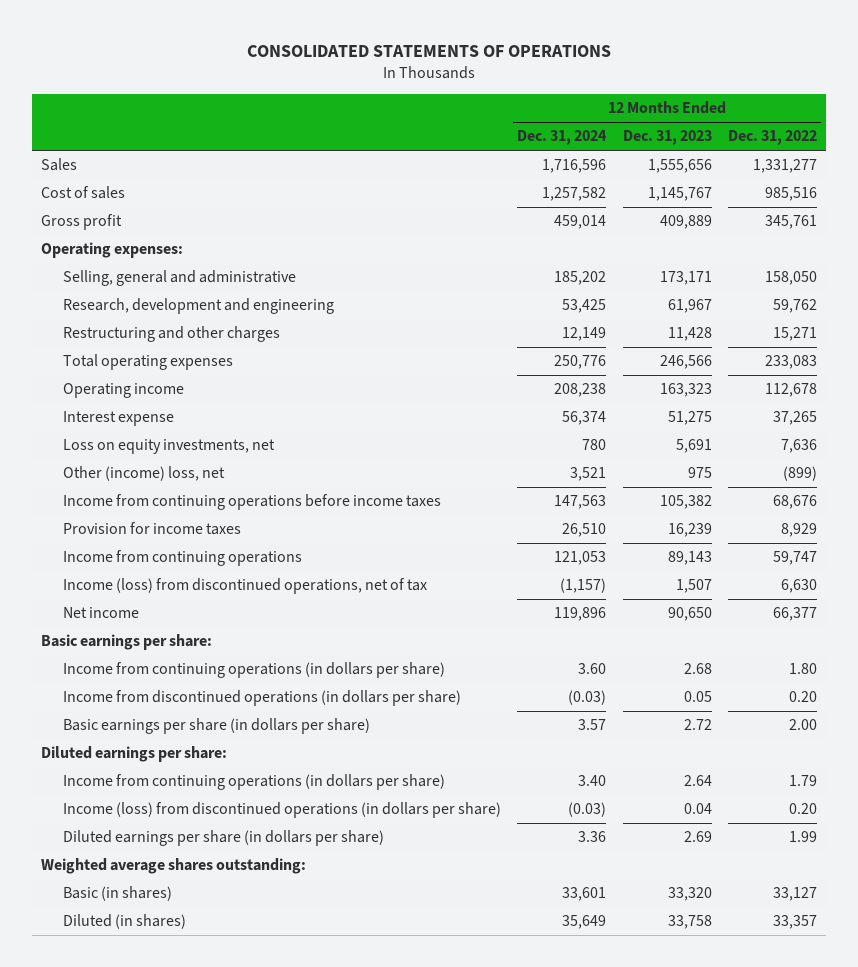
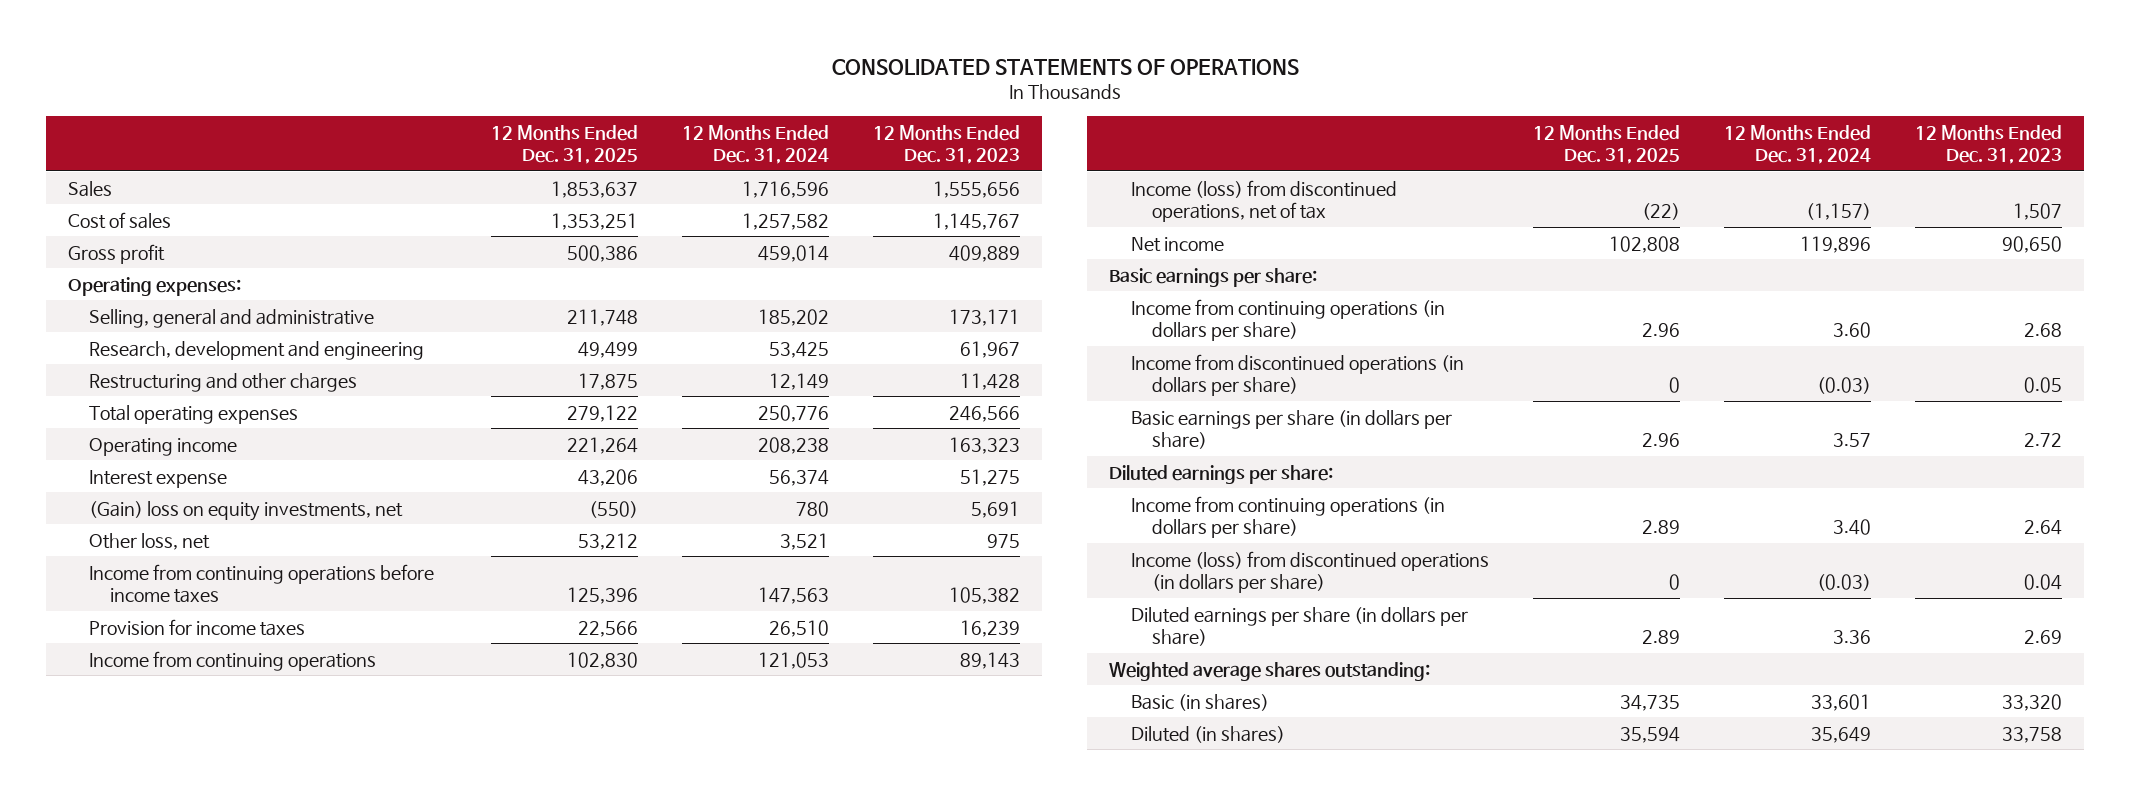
- | 12 Months Ended Dec. 31, 2024 | 12 Months Ended Dec. 31, 2023 | 12 Months Ended Dec. 31, 2022
+ | 12 Months Ended Dec. 31, 2025 | 12 Months Ended Dec. 31, 2024 | 12 Months Ended Dec. 31, 2023
- Loss on equity investments, net | 780 | 5,691 | 7,636
- Other (income) loss, net | 3,521 | 975 | (899)
+ (Gain) loss on equity investments, net | (550) | 780 | 5,691
+ Other loss, net | 53,212 | 3,521 | 975

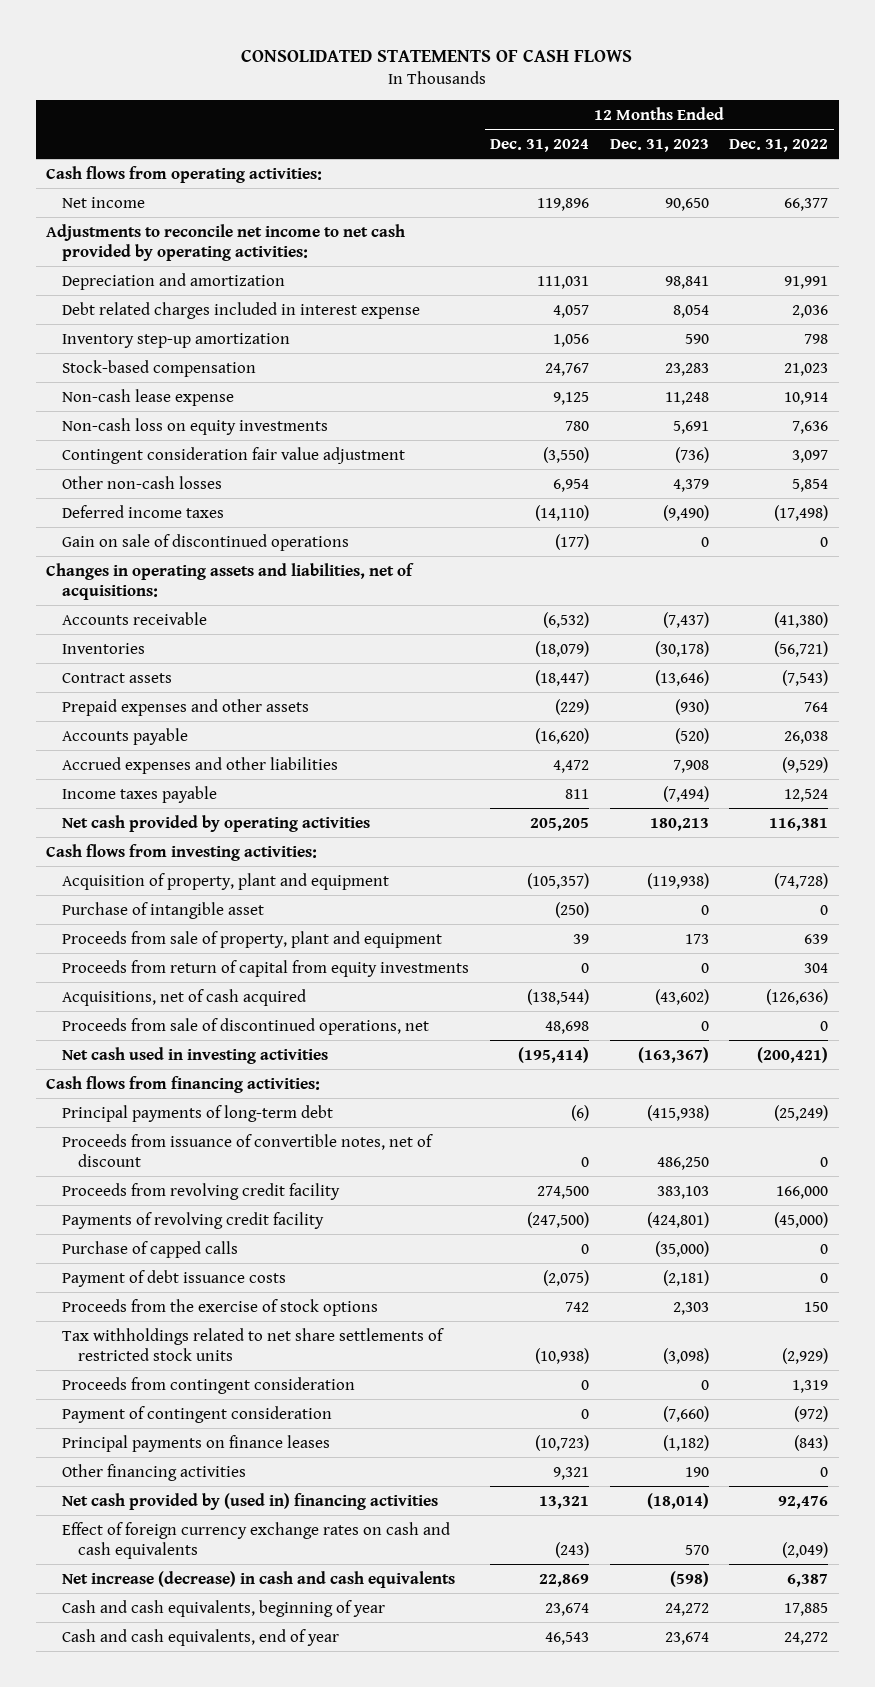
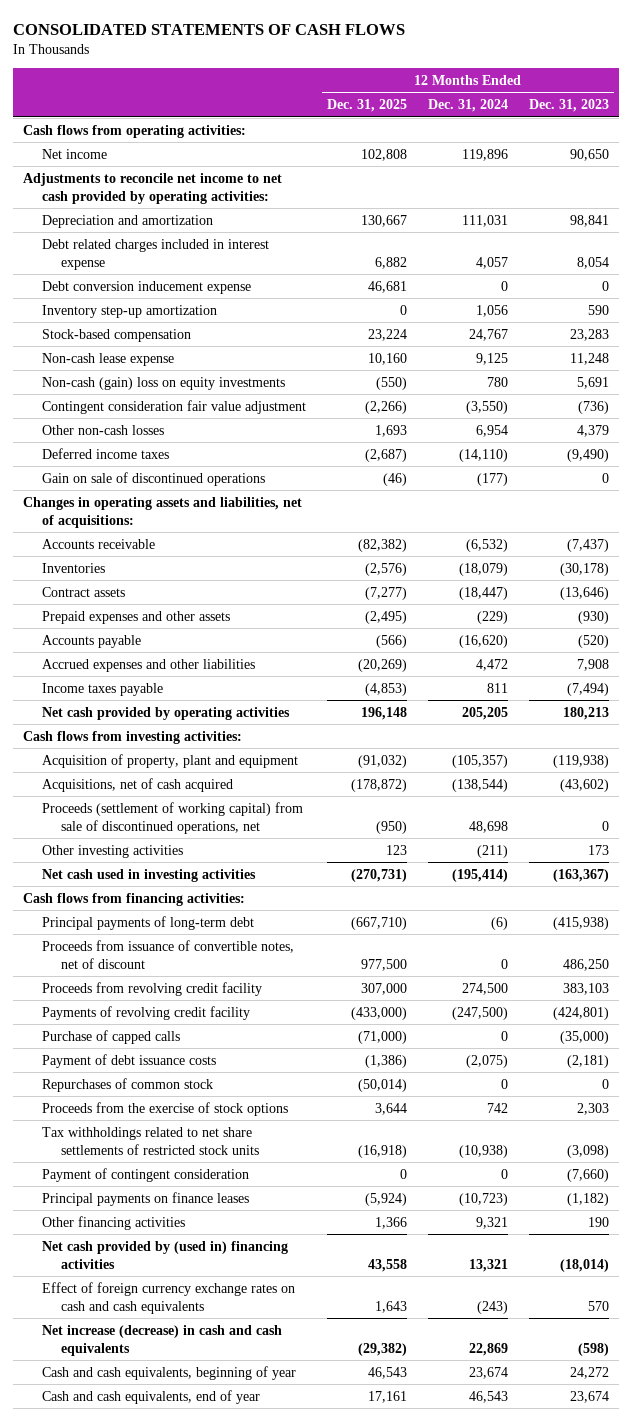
- | 12 Months Ended Dec. 31, 2024 | 12 Months Ended Dec. 31, 2023 | 12 Months Ended Dec. 31, 2022
+ | 12 Months Ended Dec. 31, 2025 | 12 Months Ended Dec. 31, 2024 | 12 Months Ended Dec. 31, 2023
+ Debt conversion inducement expense | 46,681 | 0 | 0
- Non-cash loss on equity investments | 780 | 5,691 | 7,636
+ Non-cash (gain) loss on equity investments | (550) | 780 | 5,691
- Purchase of intangible asset | (250) | 0 | 0
- Proceeds from sale of property, plant and equipment | 39 | 173 | 639
- Proceeds from return of capital from equity investments | 0 | 0 | 304
- Proceeds from sale of discontinued operations, net | 48,698 | 0 | 0
+ Proceeds (settlement of working capital) from sale of discontinued operations, net | (950) | 48,698 | 0
+ Other investing activities | 123 | (211) | 173
+ Repurchases of common stock | (50,014) | 0 | 0
- Proceeds from contingent consideration | 0 | 0 | 1,319

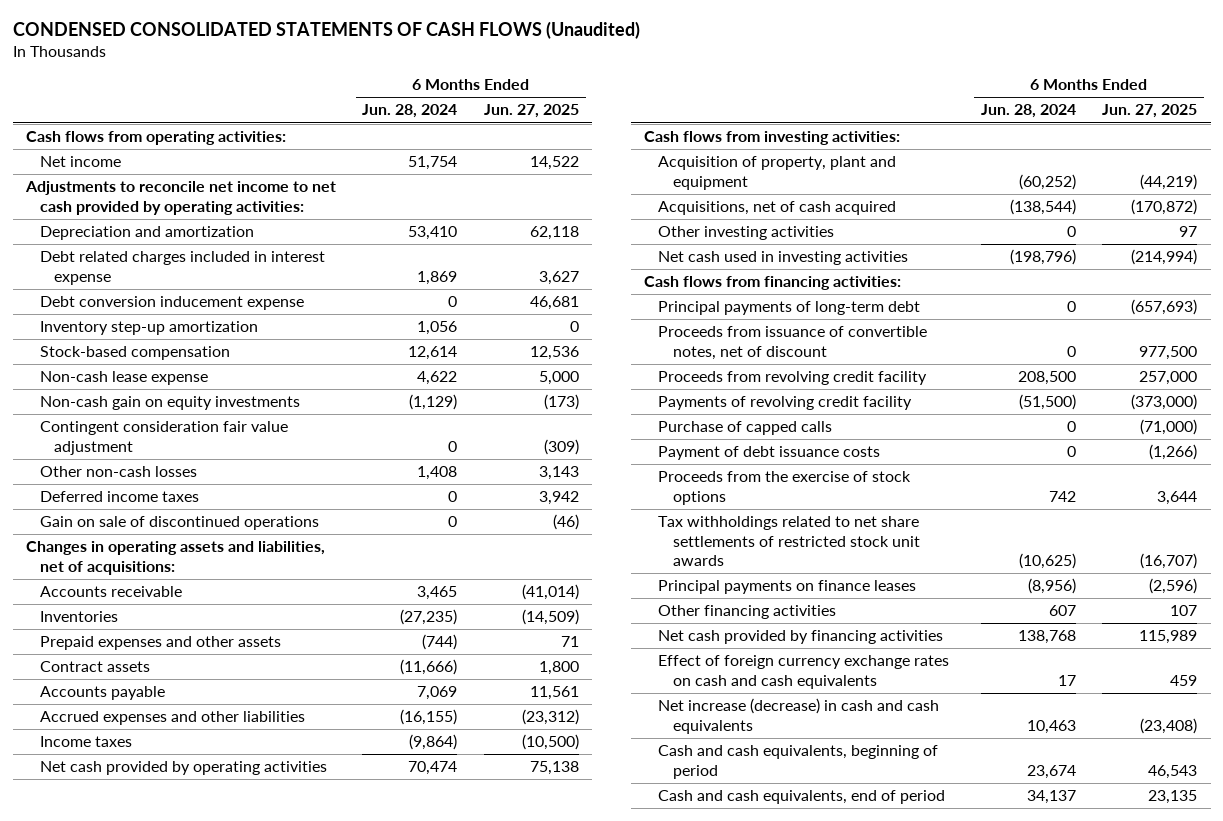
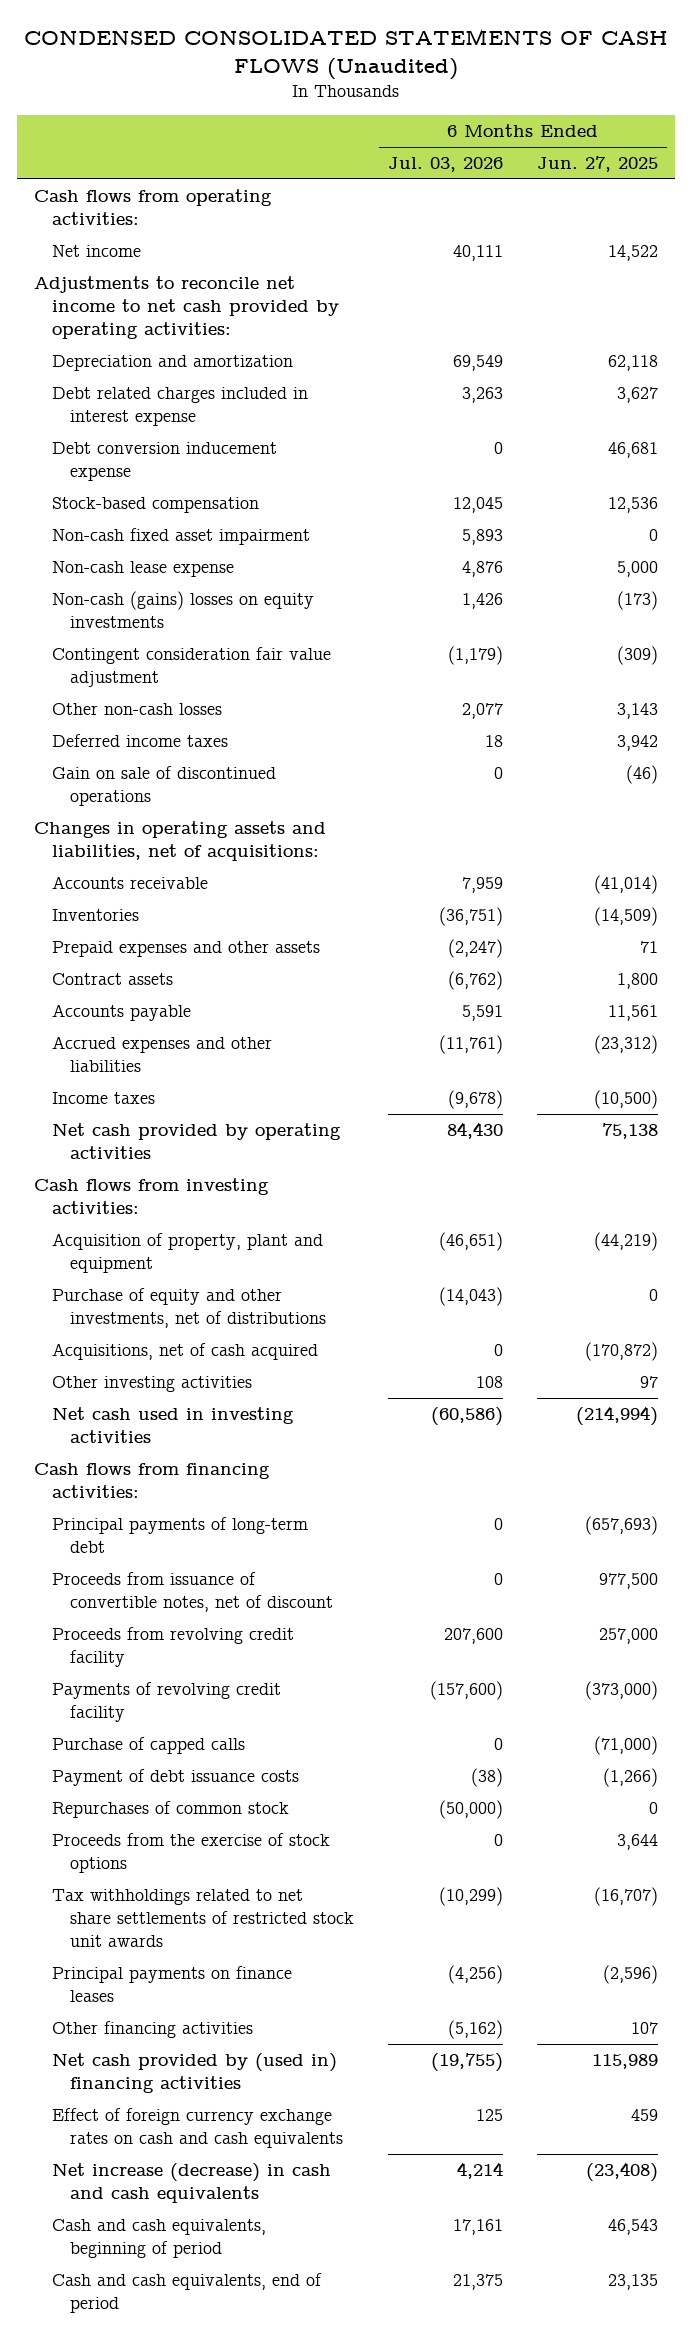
- | 6 Months Ended Jun. 28, 2024 | 6 Months Ended Jun. 27, 2025
+ | 6 Months Ended Jul. 03, 2026 | 6 Months Ended Jun. 27, 2025
- Inventory step-up amortization | 1,056 | 0
+ Non-cash fixed asset impairment | 5,893 | 0
- Non-cash gain on equity investments | (1,129) | (173)
+ Non-cash (gains) losses on equity investments | 1,426 | (173)
+ Purchase of equity and other investments, net of distributions | (14,043) | 0
+ Repurchases of common stock | (50,000) | 0
- Net cash provided by financing activities | 138,768 | 115,989
+ Net cash provided by (used in) financing activities | (19,755) | 115,989

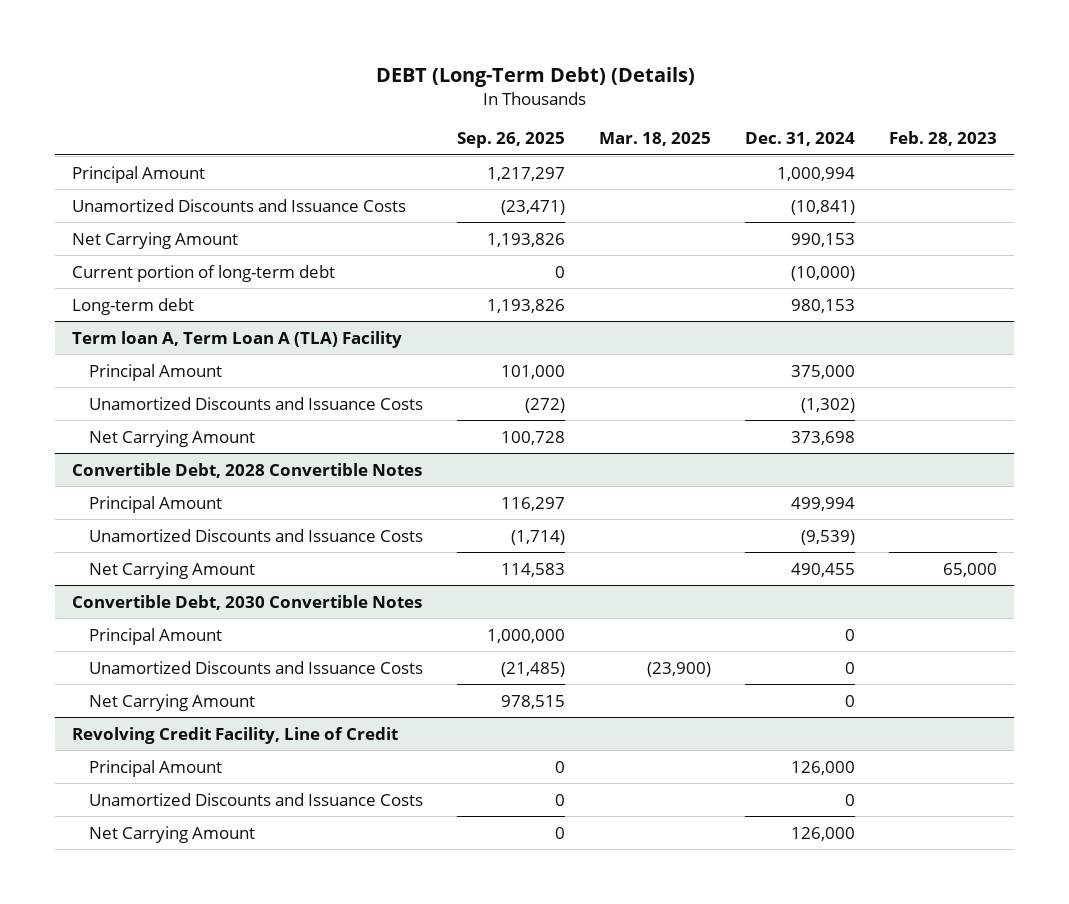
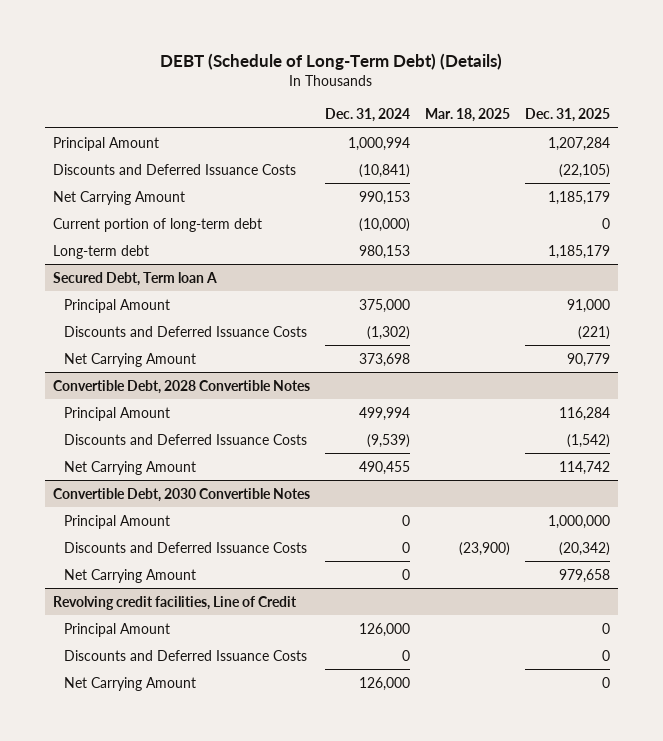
- DEBT (Long-Term Debt) (Details)
+ DEBT (Schedule of Long-Term Debt) (Details)
- | Sep. 26, 2025 | Mar. 18, 2025 | Dec. 31, 2024 | Feb. 28, 2023
+ | Dec. 31, 2024 | Mar. 18, 2025 | Dec. 31, 2025
- Unamortized Discounts and Issuance Costs | (23,471) | | (10,841) |
+ Discounts and Deferred Issuance Costs | (10,841) | | (22,105)
- Term loan A, Term Loan A (TLA) Facility
+ Secured Debt, Term loan A
- Unamortized Discounts and Issuance Costs | (272) | | (1,302) |
+ Discounts and Deferred Issuance Costs | (1,302) | | (221)
@ Convertible Debt, 2028 Convertible Notes
- Unamortized Discounts and Issuance Costs | (1,714) | | (9,539) |
+ Discounts and Deferred Issuance Costs | (9,539) | | (1,542)
@ Convertible Debt, 2030 Convertible Notes
- Unamortized Discounts and Issuance Costs | (21,485) | (23,900) | 0 |
+ Discounts and Deferred Issuance Costs | 0 | (23,900) | (20,342)
- Revolving Credit Facility, Line of Credit
+ Revolving credit facilities, Line of Credit
- Unamortized Discounts and Issuance Costs | 0 | | 0 |
+ Discounts and Deferred Issuance Costs | 0 | | 0

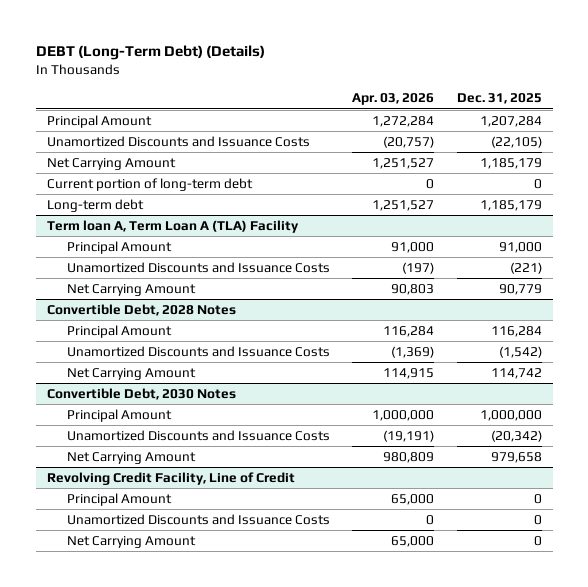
- DEBT (Schedule of Long-Term Debt) (Details)
+ DEBT (Long-Term Debt) (Details)
- | Dec. 31, 2024 | Mar. 18, 2025 | Dec. 31, 2025
+ | Apr. 03, 2026 | Dec. 31, 2025
- Discounts and Deferred Issuance Costs | (10,841) | | (22,105)
+ Unamortized Discounts and Issuance Costs | (20,757) | (22,105)
- Secured Debt, Term loan A
+ Term loan A, Term Loan A (TLA) Facility
- Discounts and Deferred Issuance Costs | (1,302) | | (221)
+ Unamortized Discounts and Issuance Costs | (197) | (221)
- Convertible Debt, 2028 Convertible Notes
+ Convertible Debt, 2028 Notes
- Discounts and Deferred Issuance Costs | (9,539) | | (1,542)
+ Unamortized Discounts and Issuance Costs | (1,369) | (1,542)
- Convertible Debt, 2030 Convertible Notes
+ Convertible Debt, 2030 Notes
- Discounts and Deferred Issuance Costs | 0 | (23,900) | (20,342)
+ Unamortized Discounts and Issuance Costs | (19,191) | (20,342)
- Revolving credit facilities, Line of Credit
+ Revolving Credit Facility, Line of Credit
- Discounts and Deferred Issuance Costs | 0 | | 0
+ Unamortized Discounts and Issuance Costs | 0 | 0

